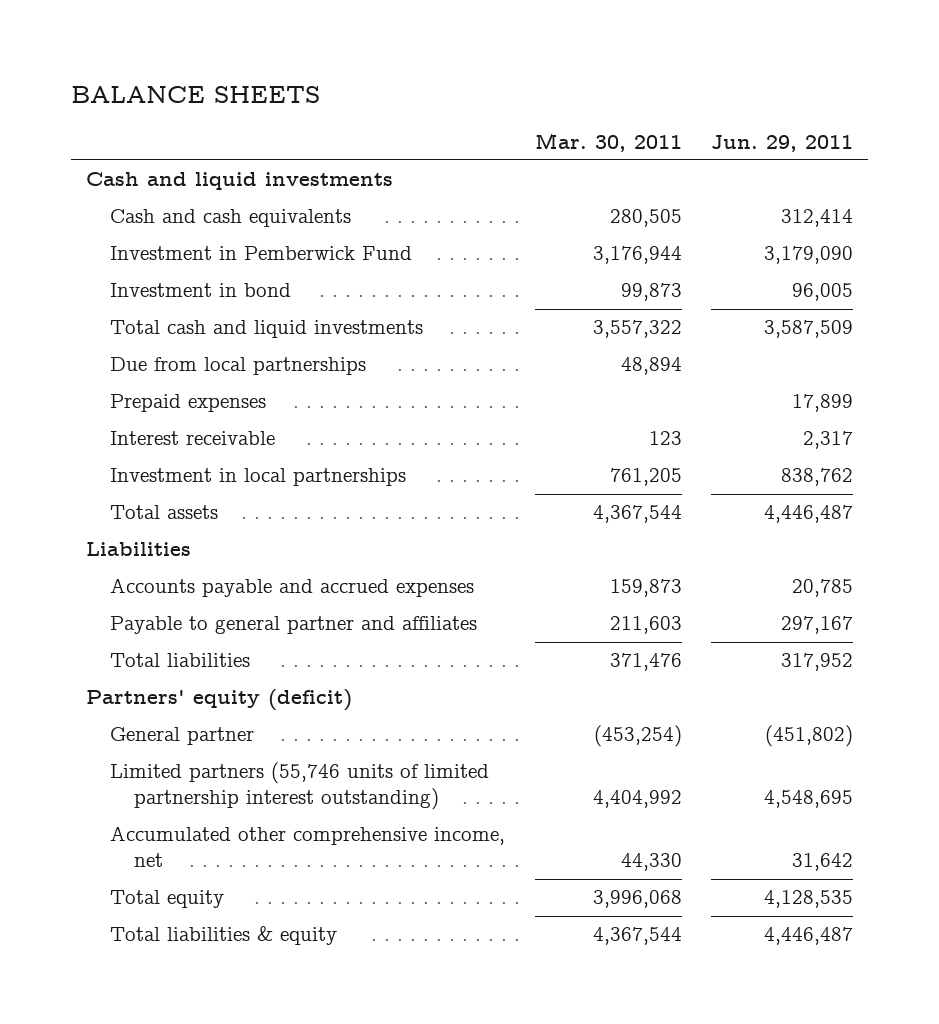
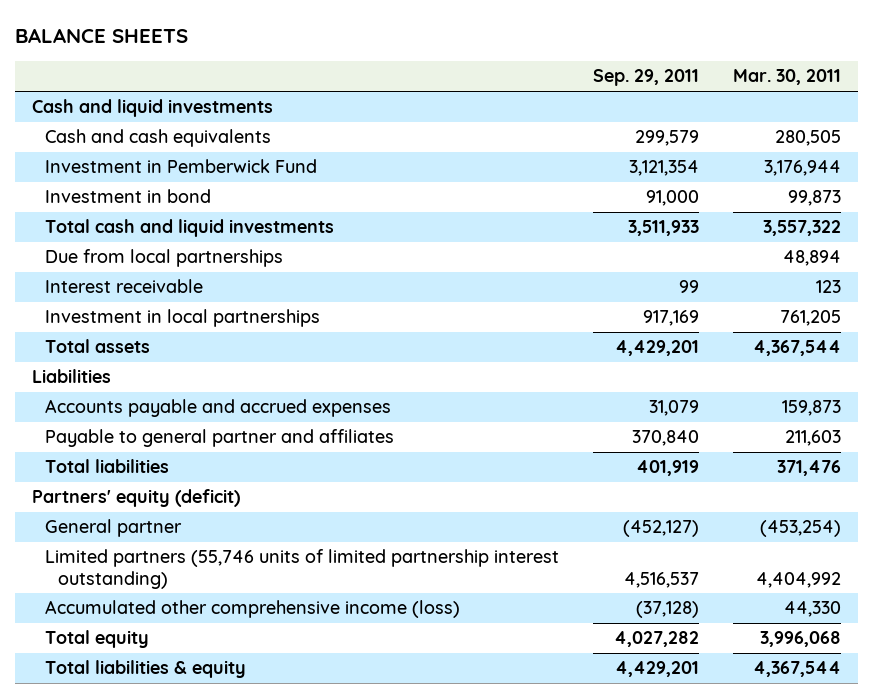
- | Mar. 30, 2011 | Jun. 29, 2011
+ | Sep. 29, 2011 | Mar. 30, 2011
- Prepaid expenses | | 17,899
- Accumulated other comprehensive income, net | 44,330 | 31,642
+ Accumulated other comprehensive income (loss) | (37,128) | 44,330

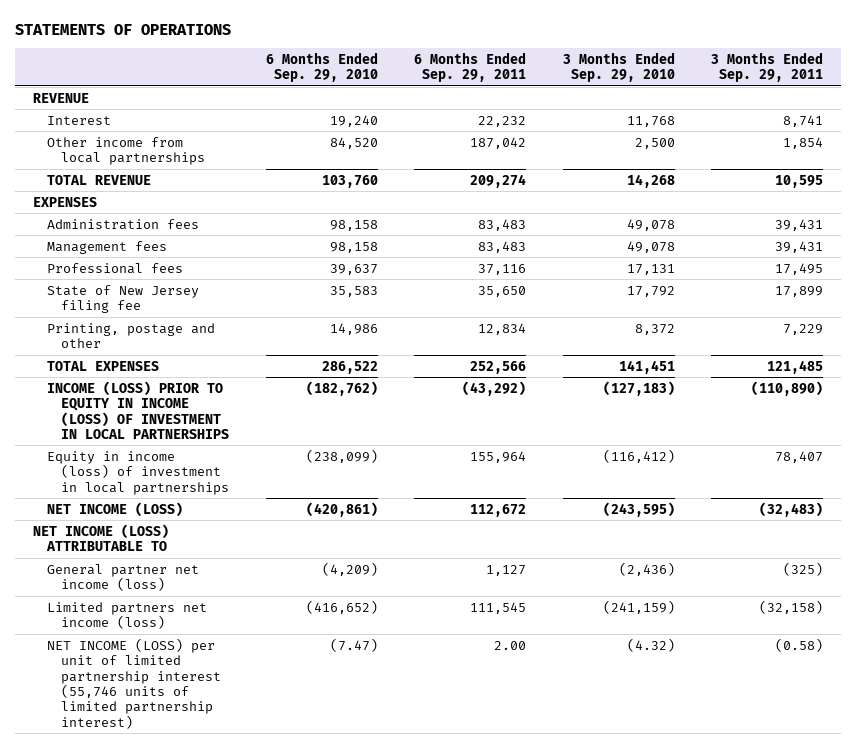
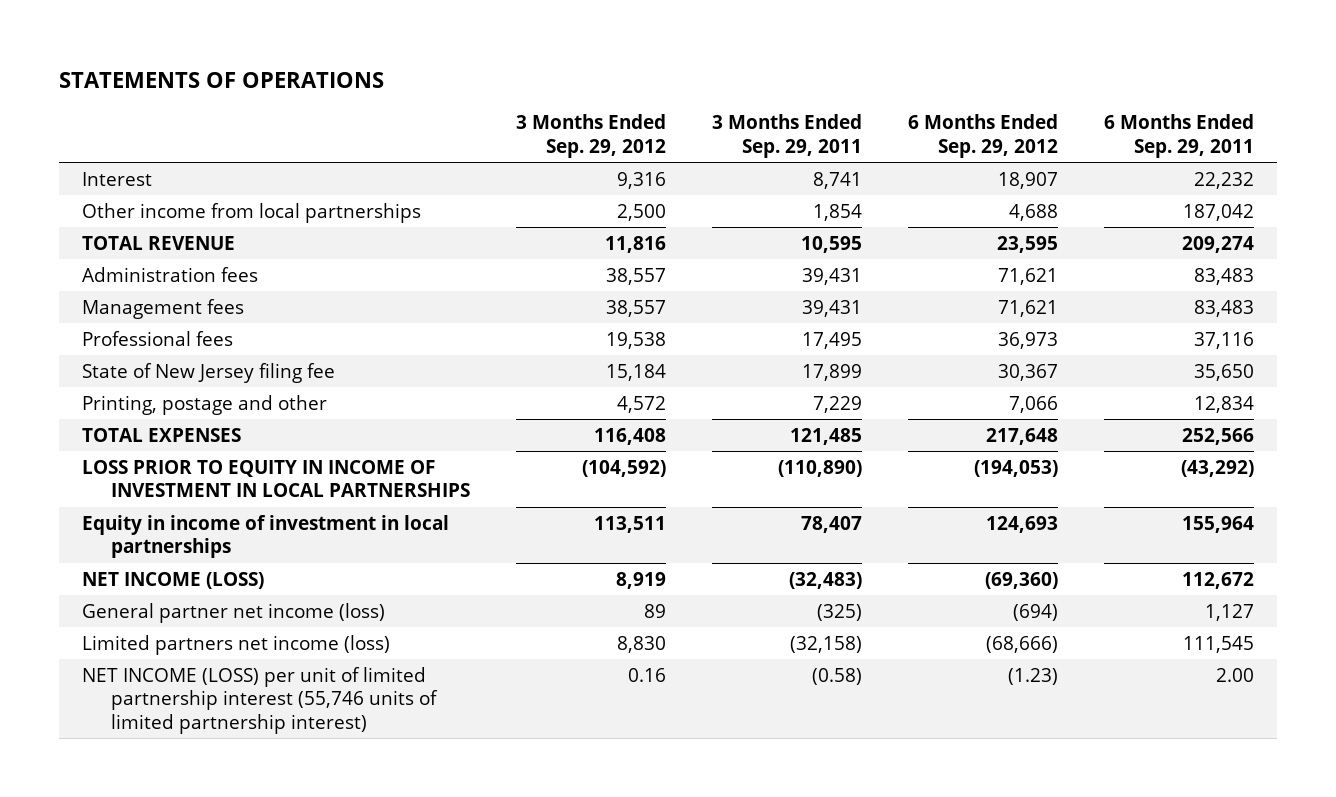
- | 6 Months Ended Sep. 29, 2010 | 6 Months Ended Sep. 29, 2011 | 3 Months Ended Sep. 29, 2010 | 3 Months Ended Sep. 29, 2011
+ | 3 Months Ended Sep. 29, 2012 | 3 Months Ended Sep. 29, 2011 | 6 Months Ended Sep. 29, 2012 | 6 Months Ended Sep. 29, 2011
- REVENUE
- EXPENSES
- INCOME (LOSS) PRIOR TO EQUITY IN INCOME (LOSS) OF INVESTMENT IN LOCAL PARTNERSHIPS | (182,762) | (43,292) | (127,183) | (110,890)
- Equity in income (loss) of investment in local partnerships | (238,099) | 155,964 | (116,412) | 78,407
+ LOSS PRIOR TO EQUITY IN INCOME OF INVESTMENT IN LOCAL PARTNERSHIPS | (104,592) | (110,890) | (194,053) | (43,292)
+ Equity in income of investment in local partnerships | 113,511 | 78,407 | 124,693 | 155,964
- NET INCOME (LOSS) ATTRIBUTABLE TO

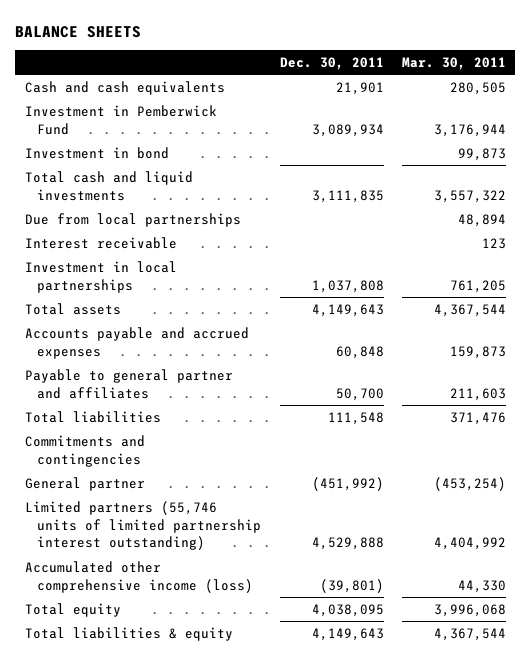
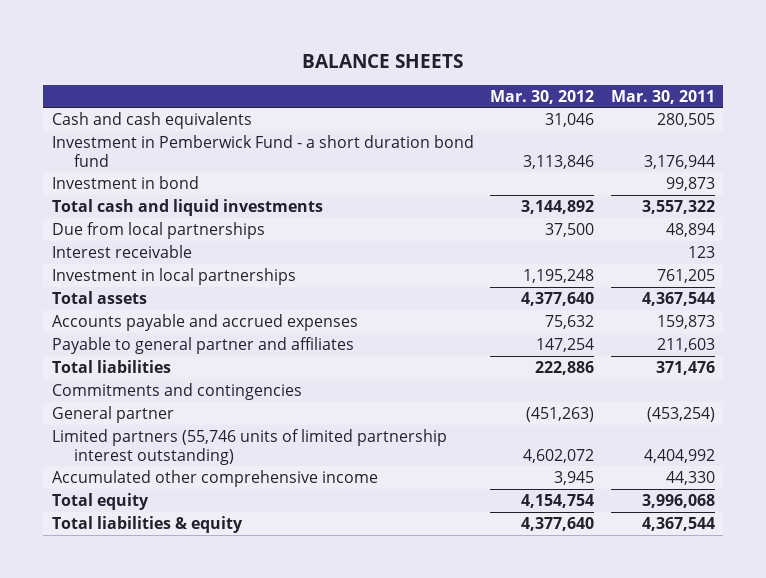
- | Dec. 30, 2011 | Mar. 30, 2011
+ | Mar. 30, 2012 | Mar. 30, 2011
- Investment in Pemberwick Fund | 3,089,934 | 3,176,944
+ Investment in Pemberwick Fund - a short duration bond fund | 3,113,846 | 3,176,944
- Accumulated other comprehensive income (loss) | (39,801) | 44,330
+ Accumulated other comprehensive income | 3,945 | 44,330

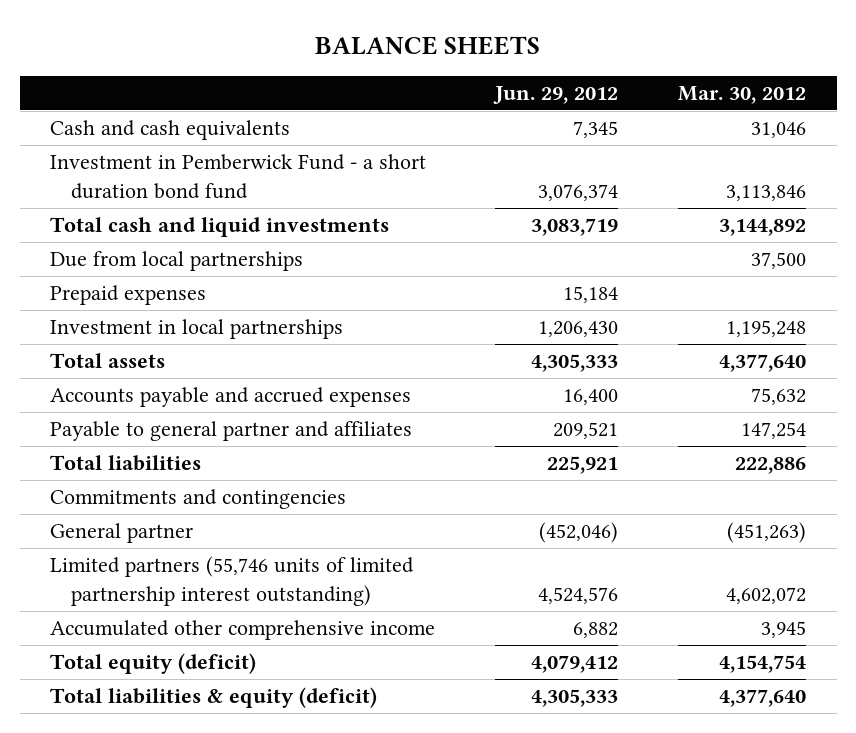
- | Mar. 30, 2012 | Mar. 30, 2011
+ | Jun. 29, 2012 | Mar. 30, 2012
- Investment in bond | | 99,873
- Interest receivable | | 123
+ Prepaid expenses | 15,184 |
- Total equity | 4,154,754 | 3,996,068
- Total liabilities & equity | 4,377,640 | 4,367,544
+ Total equity (deficit) | 4,079,412 | 4,154,754
+ Total liabilities & equity (deficit) | 4,305,333 | 4,377,640

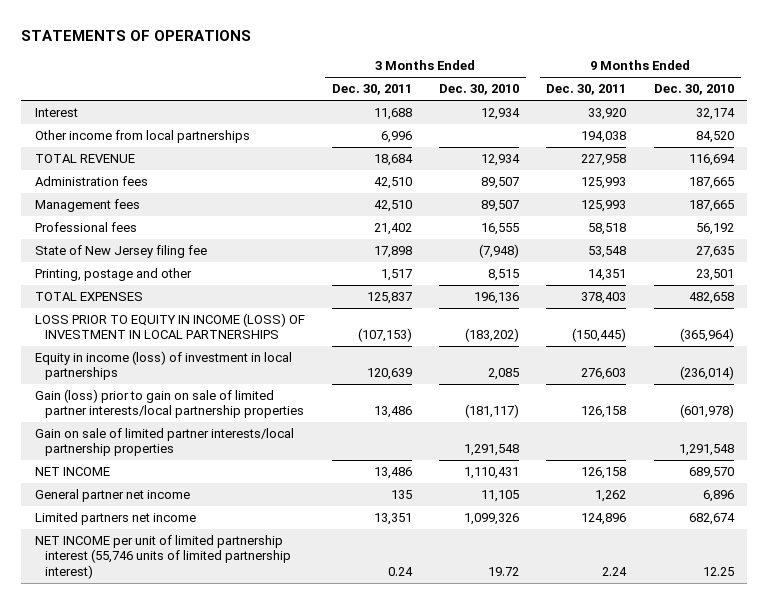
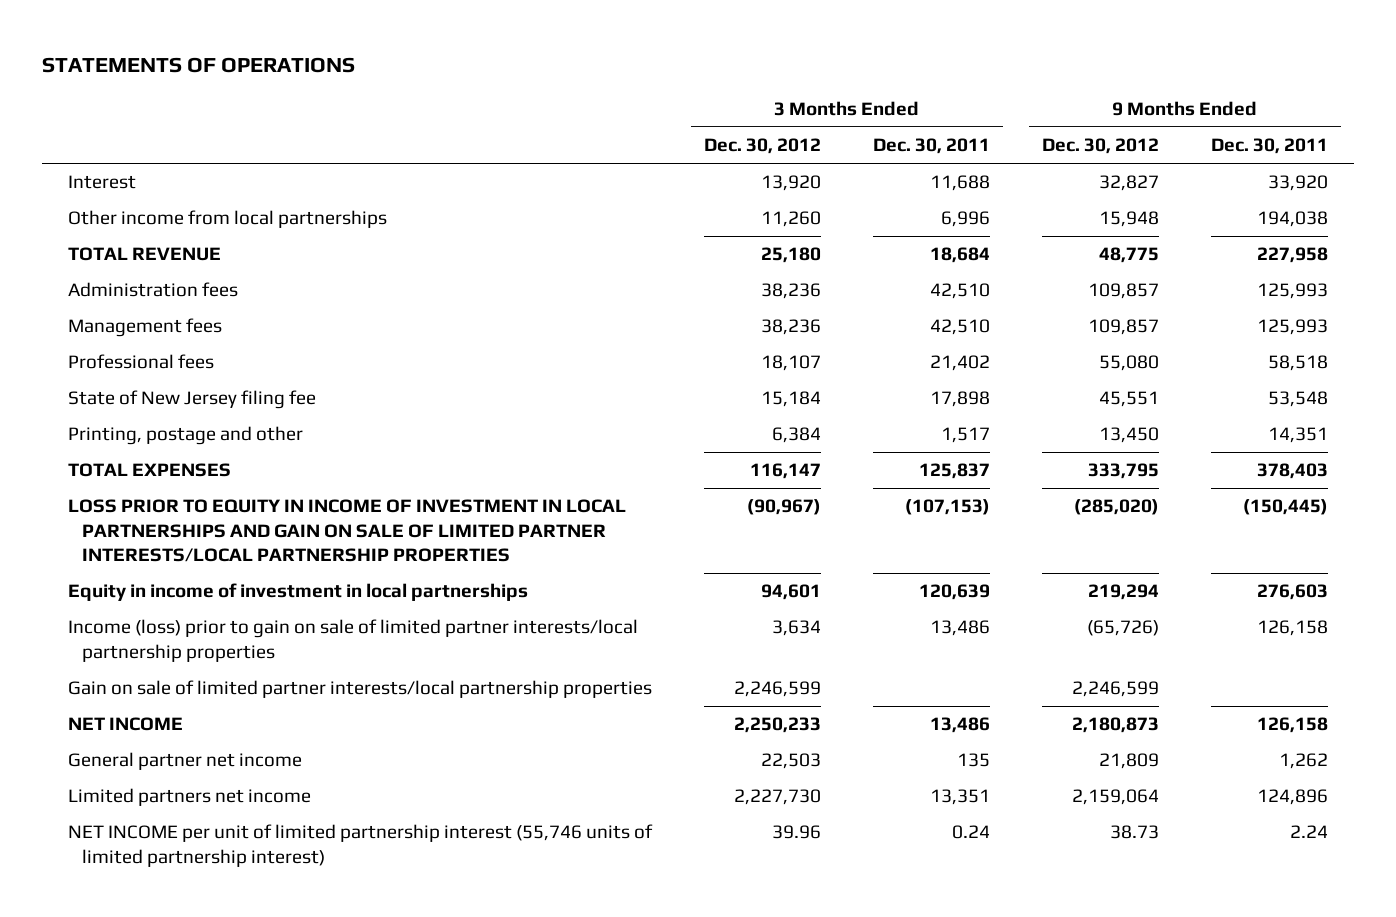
- | 3 Months Ended Dec. 30, 2011 | 3 Months Ended Dec. 30, 2010 | 9 Months Ended Dec. 30, 2011 | 9 Months Ended Dec. 30, 2010
+ | 3 Months Ended Dec. 30, 2012 | 3 Months Ended Dec. 30, 2011 | 9 Months Ended Dec. 30, 2012 | 9 Months Ended Dec. 30, 2011
- LOSS PRIOR TO EQUITY IN INCOME (LOSS) OF INVESTMENT IN LOCAL PARTNERSHIPS | (107,153) | (183,202) | (150,445) | (365,964)
- Equity in income (loss) of investment in local partnerships | 120,639 | 2,085 | 276,603 | (236,014)
- Gain (loss) prior to gain on sale of limited partner interests/local partnership properties | 13,486 | (181,117) | 126,158 | (601,978)
+ LOSS PRIOR TO EQUITY IN INCOME OF INVESTMENT IN LOCAL PARTNERSHIPS AND GAIN ON SALE OF LIMITED PARTNER INTERESTS/LOCAL PARTNERSHIP PROPERTIES | (90,967) | (107,153) | (285,020) | (150,445)
+ Equity in income of investment in local partnerships | 94,601 | 120,639 | 219,294 | 276,603
+ Income (loss) prior to gain on sale of limited partner interests/local partnership properties | 3,634 | 13,486 | (65,726) | 126,158

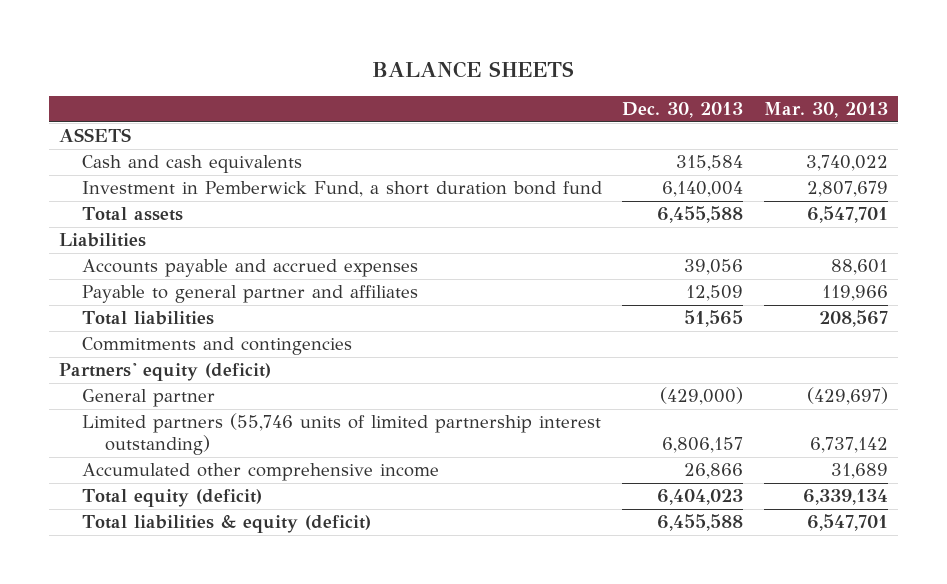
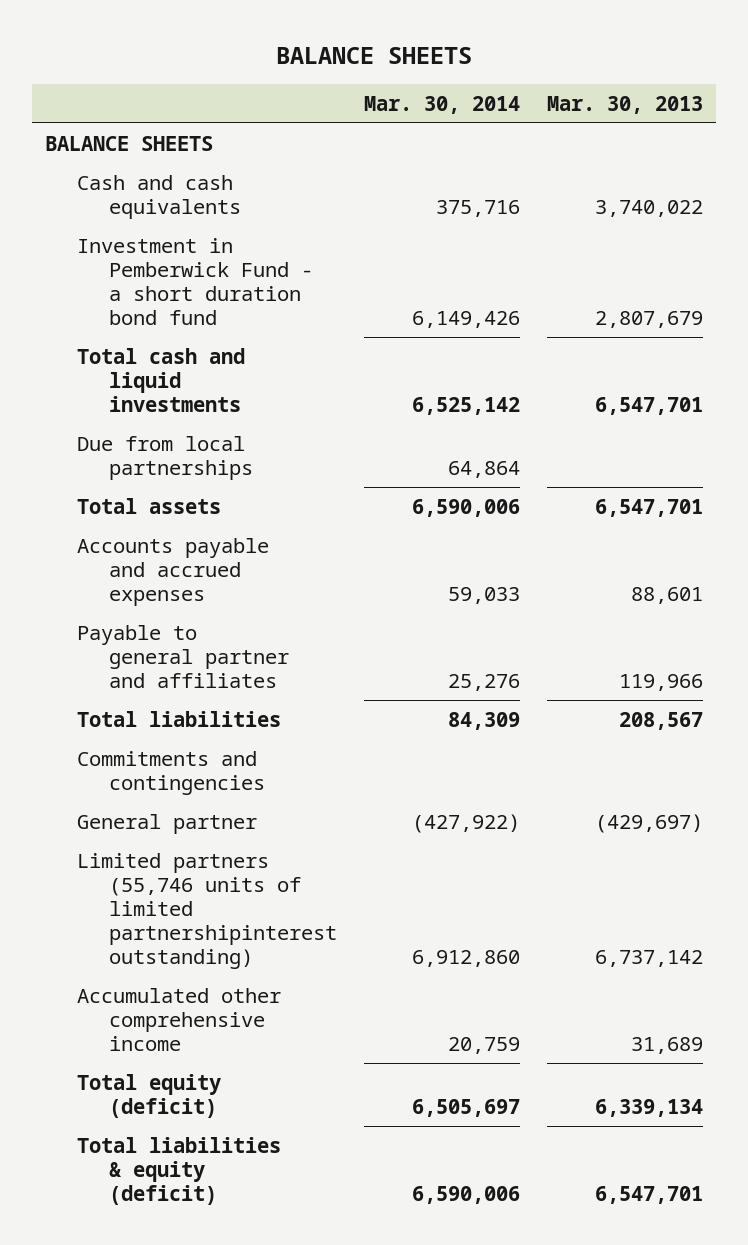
- | Dec. 30, 2013 | Mar. 30, 2013
+ | Mar. 30, 2014 | Mar. 30, 2013
- ASSETS
+ BALANCE SHEETS
- Investment in Pemberwick Fund, a short duration bond fund | 6,140,004 | 2,807,679
+ Investment in Pemberwick Fund - a short duration bond fund | 6,149,426 | 2,807,679
+ Total cash and liquid investments | 6,525,142 | 6,547,701
+ Due from local partnerships | 64,864 |
- Liabilities
- Partners' equity (deficit)
- Limited partners (55,746 units of limited partnership interest outstanding) | 6,806,157 | 6,737,142
+ Limited partners (55,746 units of limited partnershipinterest outstanding) | 6,912,860 | 6,737,142

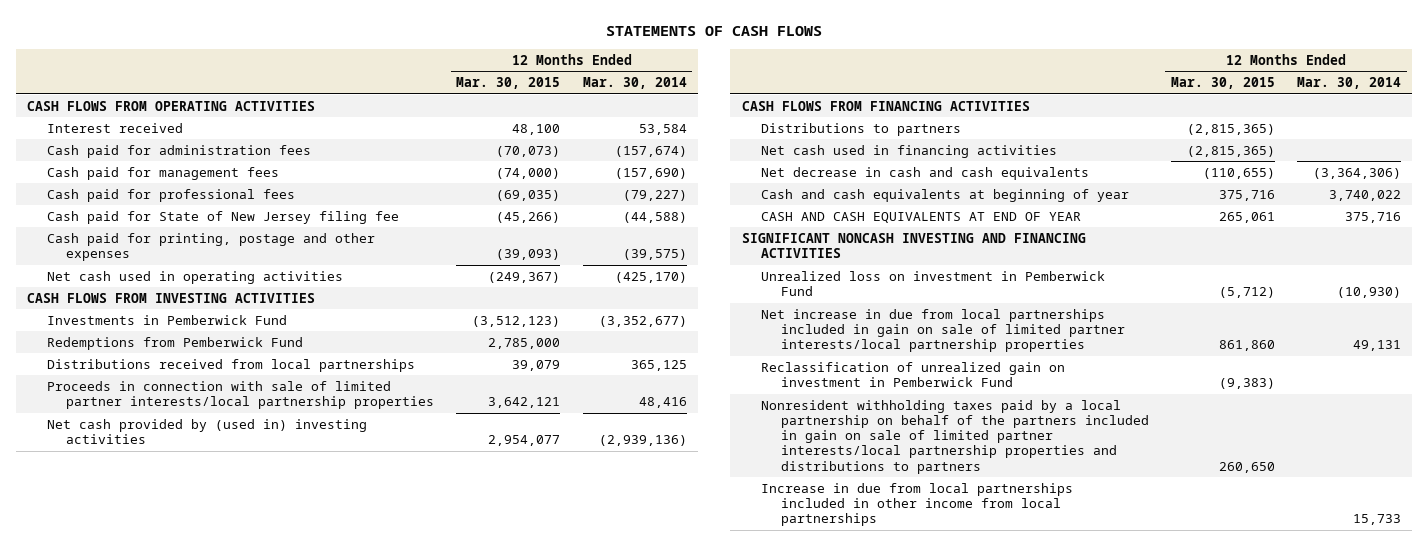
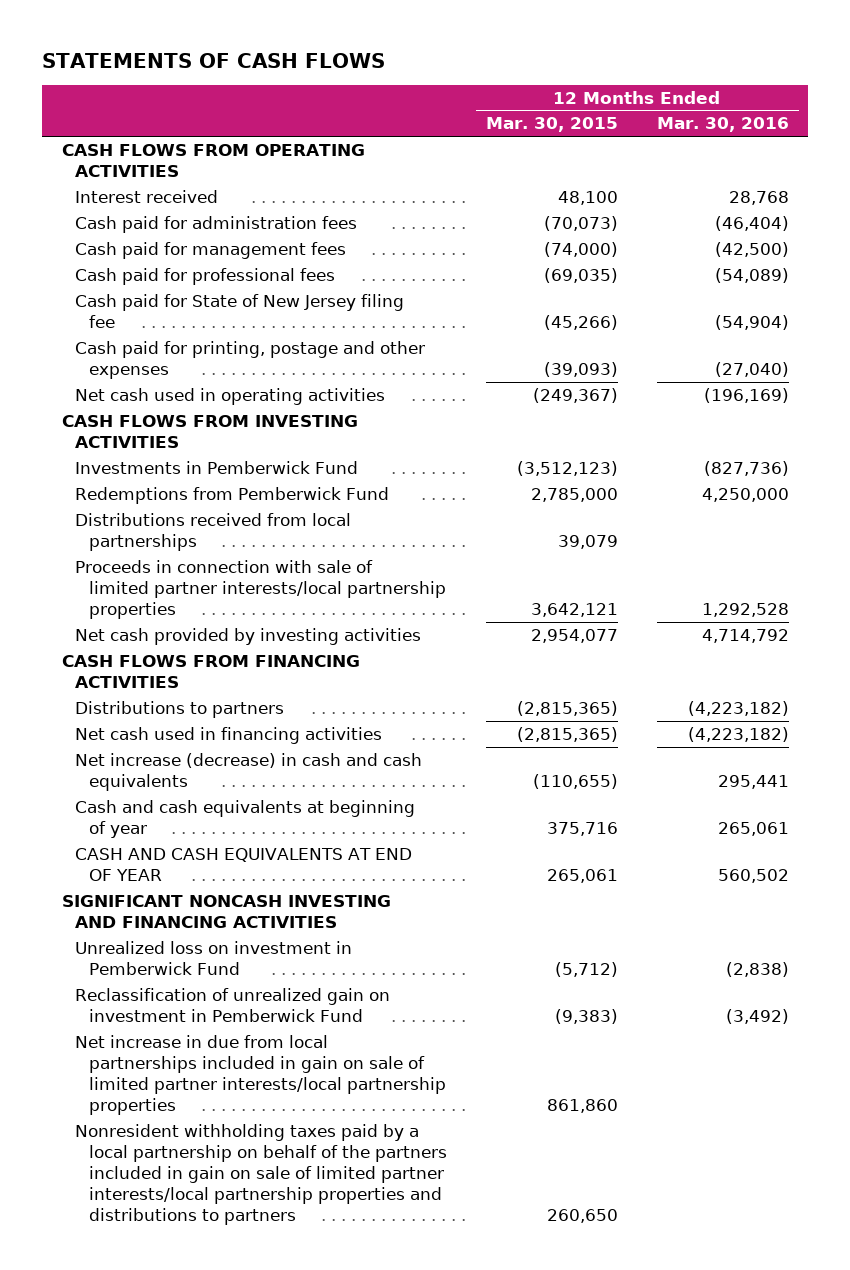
- | 12 Months Ended Mar. 30, 2015 | 12 Months Ended Mar. 30, 2014
+ | 12 Months Ended Mar. 30, 2015 | 12 Months Ended Mar. 30, 2016
- Net cash provided by (used in) investing activities | 2,954,077 | (2,939,136)
+ Net cash provided by investing activities | 2,954,077 | 4,714,792
- Net decrease in cash and cash equivalents | (110,655) | (3,364,306)
+ Net increase (decrease) in cash and cash equivalents | (110,655) | 295,441
moved down: Net increase in due from local partnerships included in gain on sale of limited partner interests/local partnership properties | 861,860 |
- Increase in due from local partnerships included in other income from local partnerships | | 15,733

